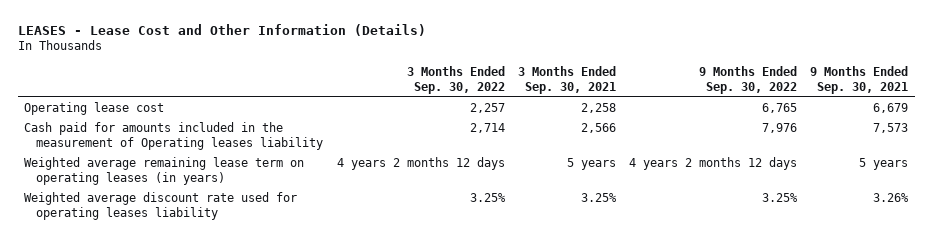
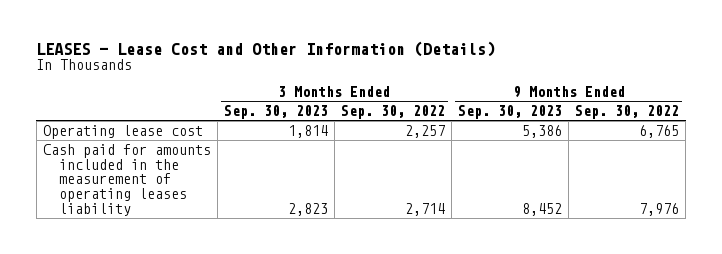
- | 3 Months Ended Sep. 30, 2022 | 3 Months Ended Sep. 30, 2021 | 9 Months Ended Sep. 30, 2022 | 9 Months Ended Sep. 30, 2021
+ | 3 Months Ended Sep. 30, 2023 | 3 Months Ended Sep. 30, 2022 | 9 Months Ended Sep. 30, 2023 | 9 Months Ended Sep. 30, 2022
- Cash paid for amounts included in the measurement of Operating leases liability | 2,714 | 2,566 | 7,976 | 7,573
- Weighted average remaining lease term on operating leases (in years) | 4 years 2 months 12 days | 5 years | 4 years 2 months 12 days | 5 years
- Weighted average discount rate used for operating leases liability | 3.25% | 3.25% | 3.25% | 3.26%
+ Cash paid for amounts included in the measurement of operating leases liability | 2,823 | 2,714 | 8,452 | 7,976

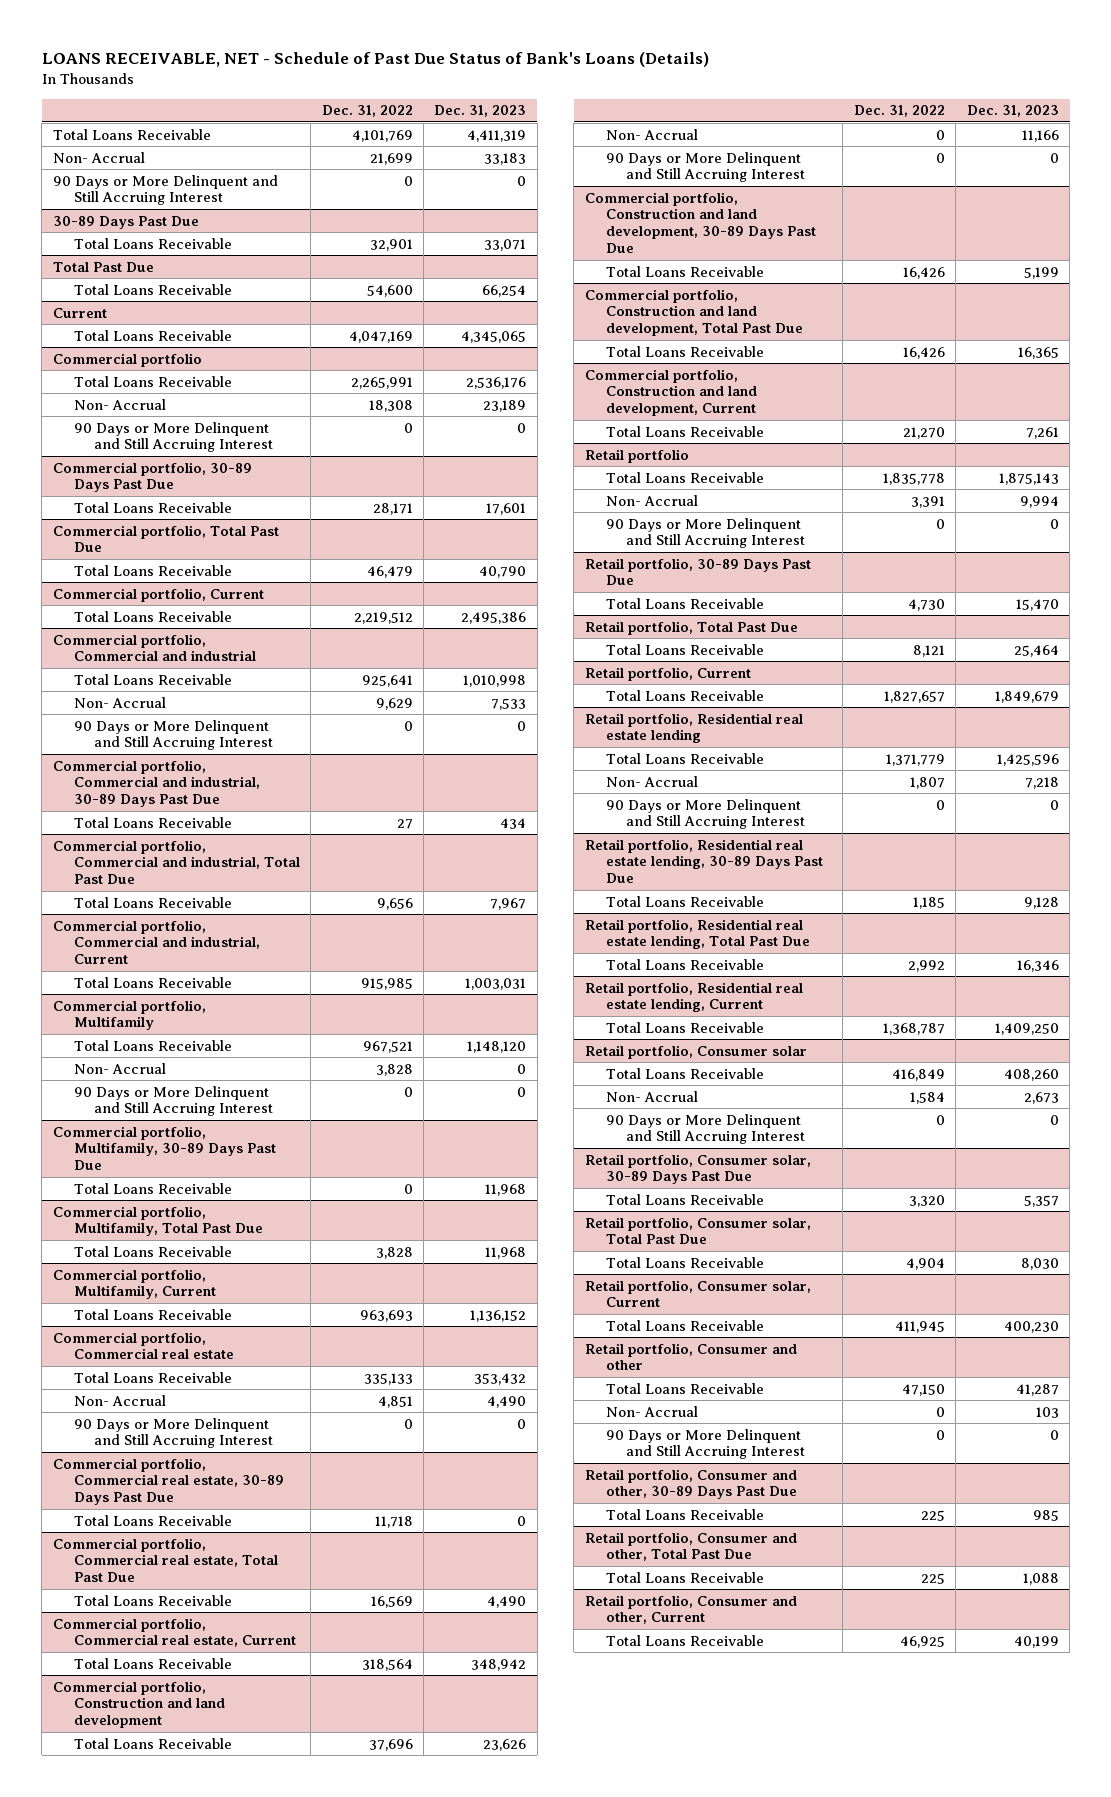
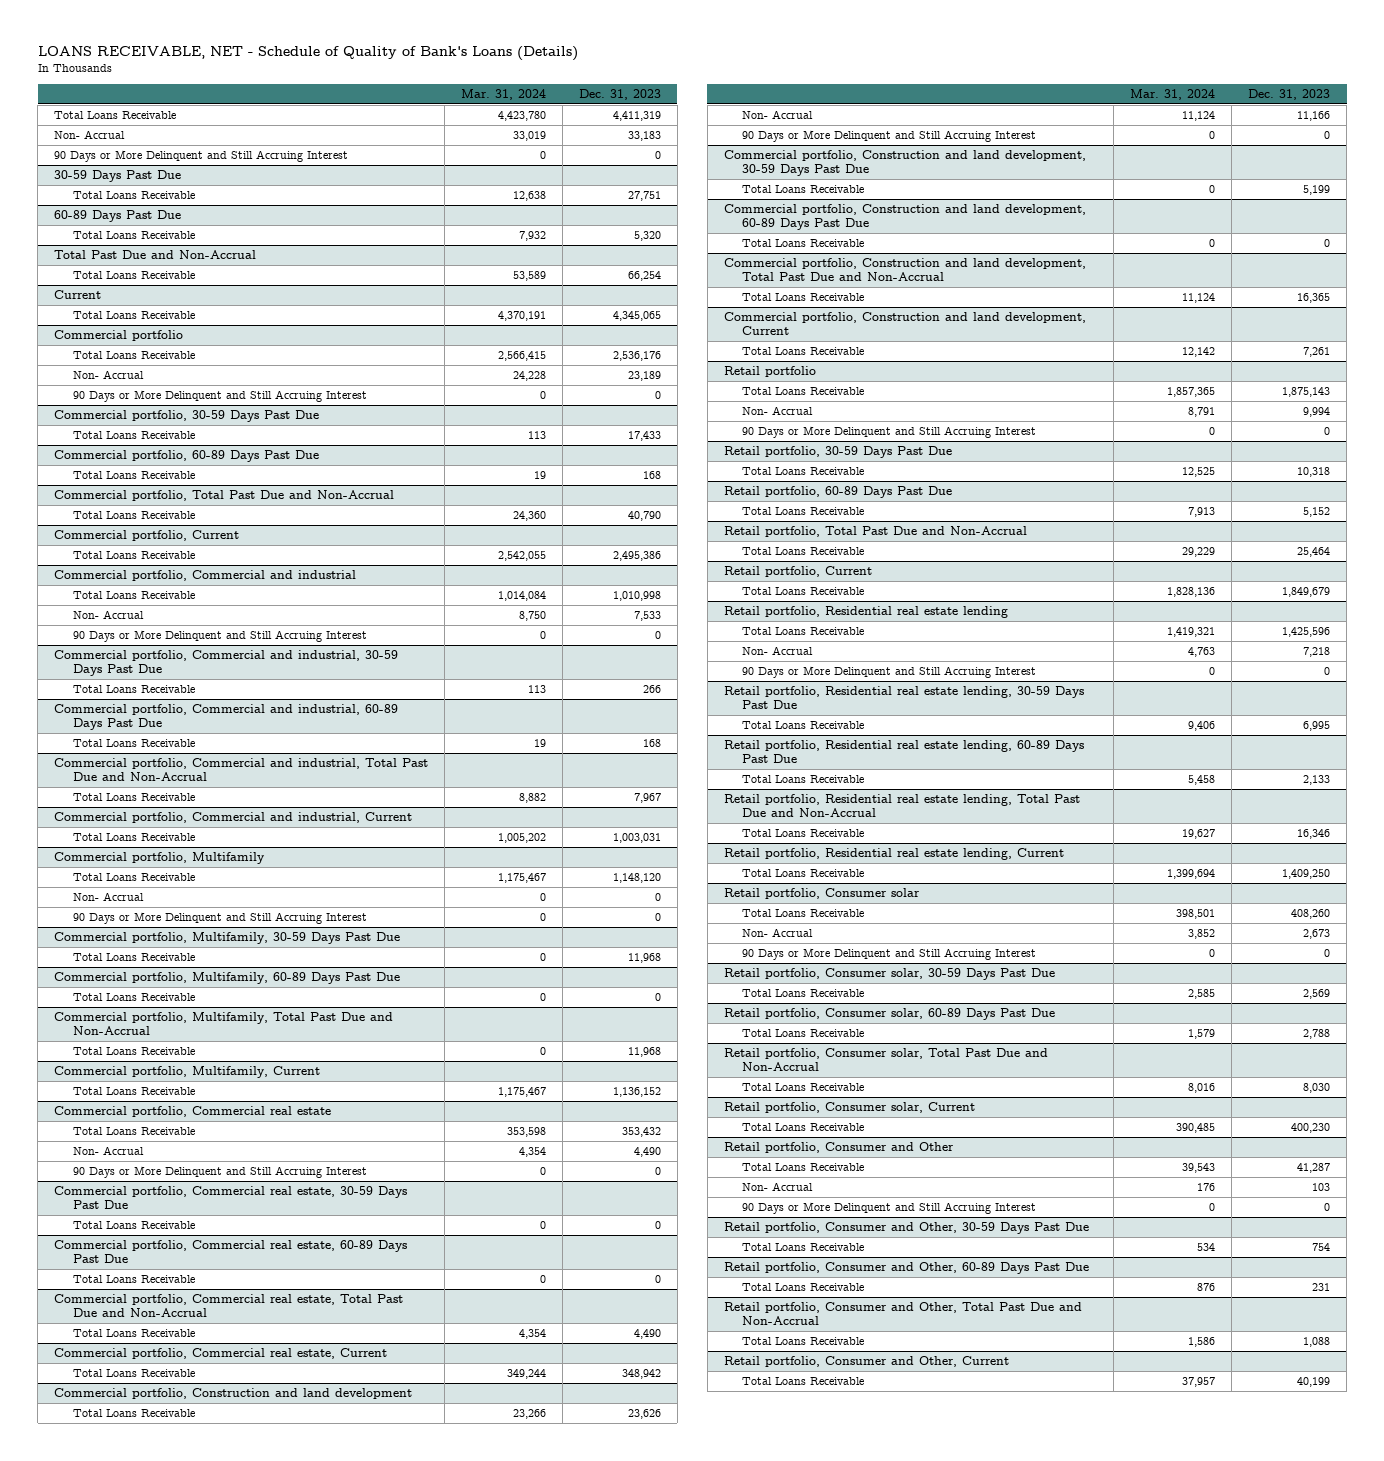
- LOANS RECEIVABLE, NET - Schedule of Past Due Status of Bank's Loans (Details)
+ LOANS RECEIVABLE, NET - Schedule of Quality of Bank's Loans (Details)
- | Dec. 31, 2022 | Dec. 31, 2023
+ | Mar. 31, 2024 | Dec. 31, 2023
- 30-89 Days Past Due
- Total Loans Receivable | 32,901 | 33,071
- Total Past Due
+ 30-59 Days Past Due
+ Total Loans Receivable | 12,638 | 27,751
+ 60-89 Days Past Due
+ Total Loans Receivable | 7,932 | 5,320
+ Total Past Due and Non-Accrual
- Commercial portfolio, 30-89 Days Past Due
- Total Loans Receivable | 28,171 | 17,601
- Commercial portfolio, Total Past Due
+ Commercial portfolio, 30-59 Days Past Due
+ Total Loans Receivable | 113 | 17,433
+ Commercial portfolio, 60-89 Days Past Due
+ Total Loans Receivable | 19 | 168
+ Commercial portfolio, Total Past Due and Non-Accrual
- Commercial portfolio, Commercial and industrial, 30-89 Days Past Due
- Total Loans Receivable | 27 | 434
- Commercial portfolio, Commercial and industrial, Total Past Due
+ Commercial portfolio, Commercial and industrial, 30-59 Days Past Due
+ Total Loans Receivable | 113 | 266
+ Commercial portfolio, Commercial and industrial, 60-89 Days Past Due
+ Total Loans Receivable | 19 | 168
+ Commercial portfolio, Commercial and industrial, Total Past Due and Non-Accrual
- Commercial portfolio, Multifamily, 30-89 Days Past Due
+ Commercial portfolio, Multifamily, 30-59 Days Past Due
- Commercial portfolio, Multifamily, Total Past Due
+ Commercial portfolio, Multifamily, 60-89 Days Past Due
+ Total Loans Receivable | 0 | 0
+ Commercial portfolio, Multifamily, Total Past Due and Non-Accrual
- Commercial portfolio, Commercial real estate, 30-89 Days Past Due
+ Commercial portfolio, Commercial real estate, 30-59 Days Past Due
- Commercial portfolio, Commercial real estate, Total Past Due
+ Commercial portfolio, Commercial real estate, 60-89 Days Past Due
+ Total Loans Receivable | 0 | 0
+ Commercial portfolio, Commercial real estate, Total Past Due and Non-Accrual
- Commercial portfolio, Construction and land development, 30-89 Days Past Due
+ Commercial portfolio, Construction and land development, 30-59 Days Past Due
- Commercial portfolio, Construction and land development, Total Past Due
+ Commercial portfolio, Construction and land development, 60-89 Days Past Due
+ Total Loans Receivable | 0 | 0
+ Commercial portfolio, Construction and land development, Total Past Due and Non-Accrual
- Retail portfolio, 30-89 Days Past Due
- Total Loans Receivable | 4,730 | 15,470
- Retail portfolio, Total Past Due
+ Retail portfolio, 30-59 Days Past Due
+ Total Loans Receivable | 12,525 | 10,318
+ Retail portfolio, 60-89 Days Past Due
+ Total Loans Receivable | 7,913 | 5,152
+ Retail portfolio, Total Past Due and Non-Accrual
- Retail portfolio, Residential real estate lending, 30-89 Days Past Due
- Total Loans Receivable | 1,185 | 9,128
- Retail portfolio, Residential real estate lending, Total Past Due
+ Retail portfolio, Residential real estate lending, 30-59 Days Past Due
+ Total Loans Receivable | 9,406 | 6,995
+ Retail portfolio, Residential real estate lending, 60-89 Days Past Due
+ Total Loans Receivable | 5,458 | 2,133
+ Retail portfolio, Residential real estate lending, Total Past Due and Non-Accrual
- Retail portfolio, Consumer solar, 30-89 Days Past Due
- Total Loans Receivable | 3,320 | 5,357
- Retail portfolio, Consumer solar, Total Past Due
+ Retail portfolio, Consumer solar, 30-59 Days Past Due
+ Total Loans Receivable | 2,585 | 2,569
+ Retail portfolio, Consumer solar, 60-89 Days Past Due
+ Total Loans Receivable | 1,579 | 2,788
+ Retail portfolio, Consumer solar, Total Past Due and Non-Accrual
- Retail portfolio, Consumer and other
+ Retail portfolio, Consumer and Other
- Retail portfolio, Consumer and other, 30-89 Days Past Due
- Total Loans Receivable | 225 | 985
- Retail portfolio, Consumer and other, Total Past Due
+ Retail portfolio, Consumer and Other, 30-59 Days Past Due
+ Total Loans Receivable | 534 | 754
+ Retail portfolio, Consumer and Other, 60-89 Days Past Due
+ Total Loans Receivable | 876 | 231
+ Retail portfolio, Consumer and Other, Total Past Due and Non-Accrual
- Retail portfolio, Consumer and other, Current
+ Retail portfolio, Consumer and Other, Current

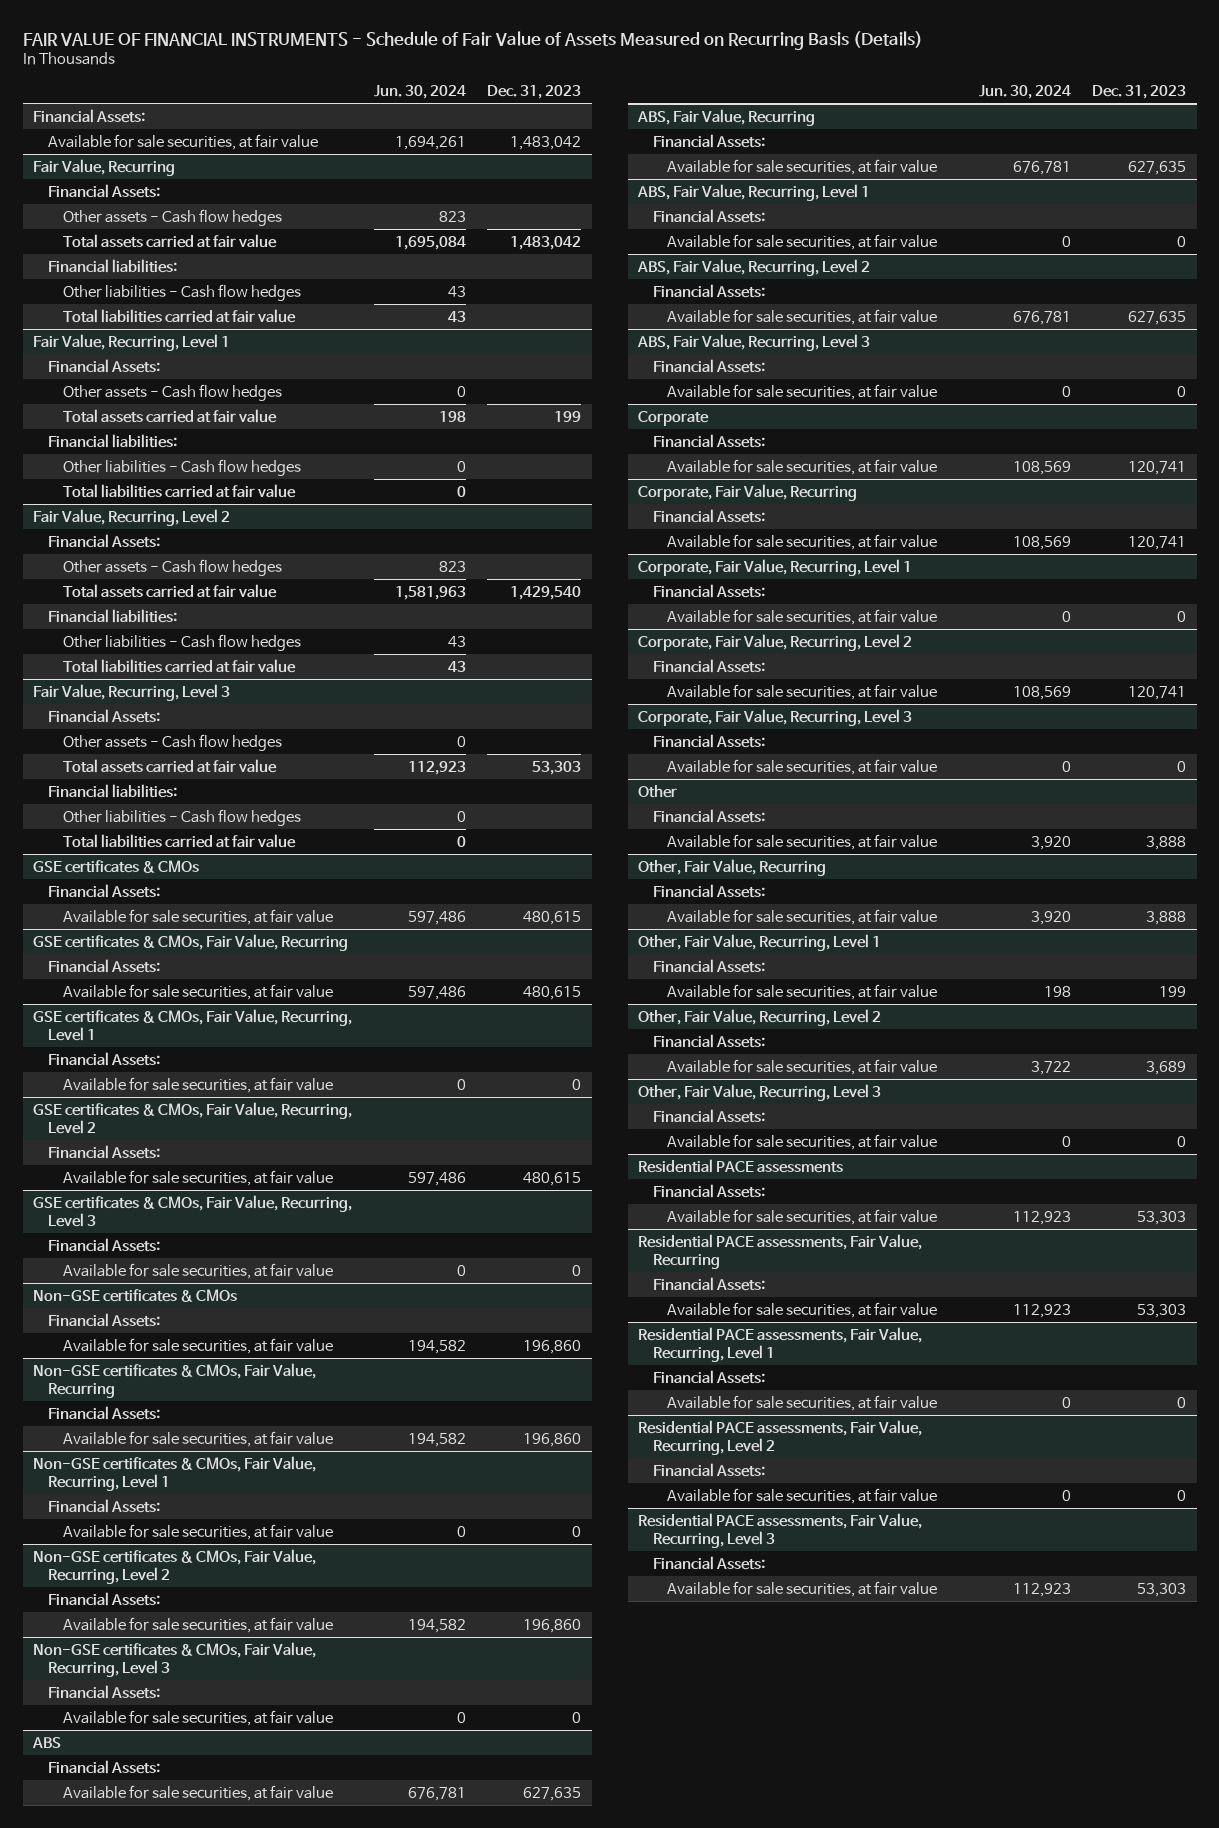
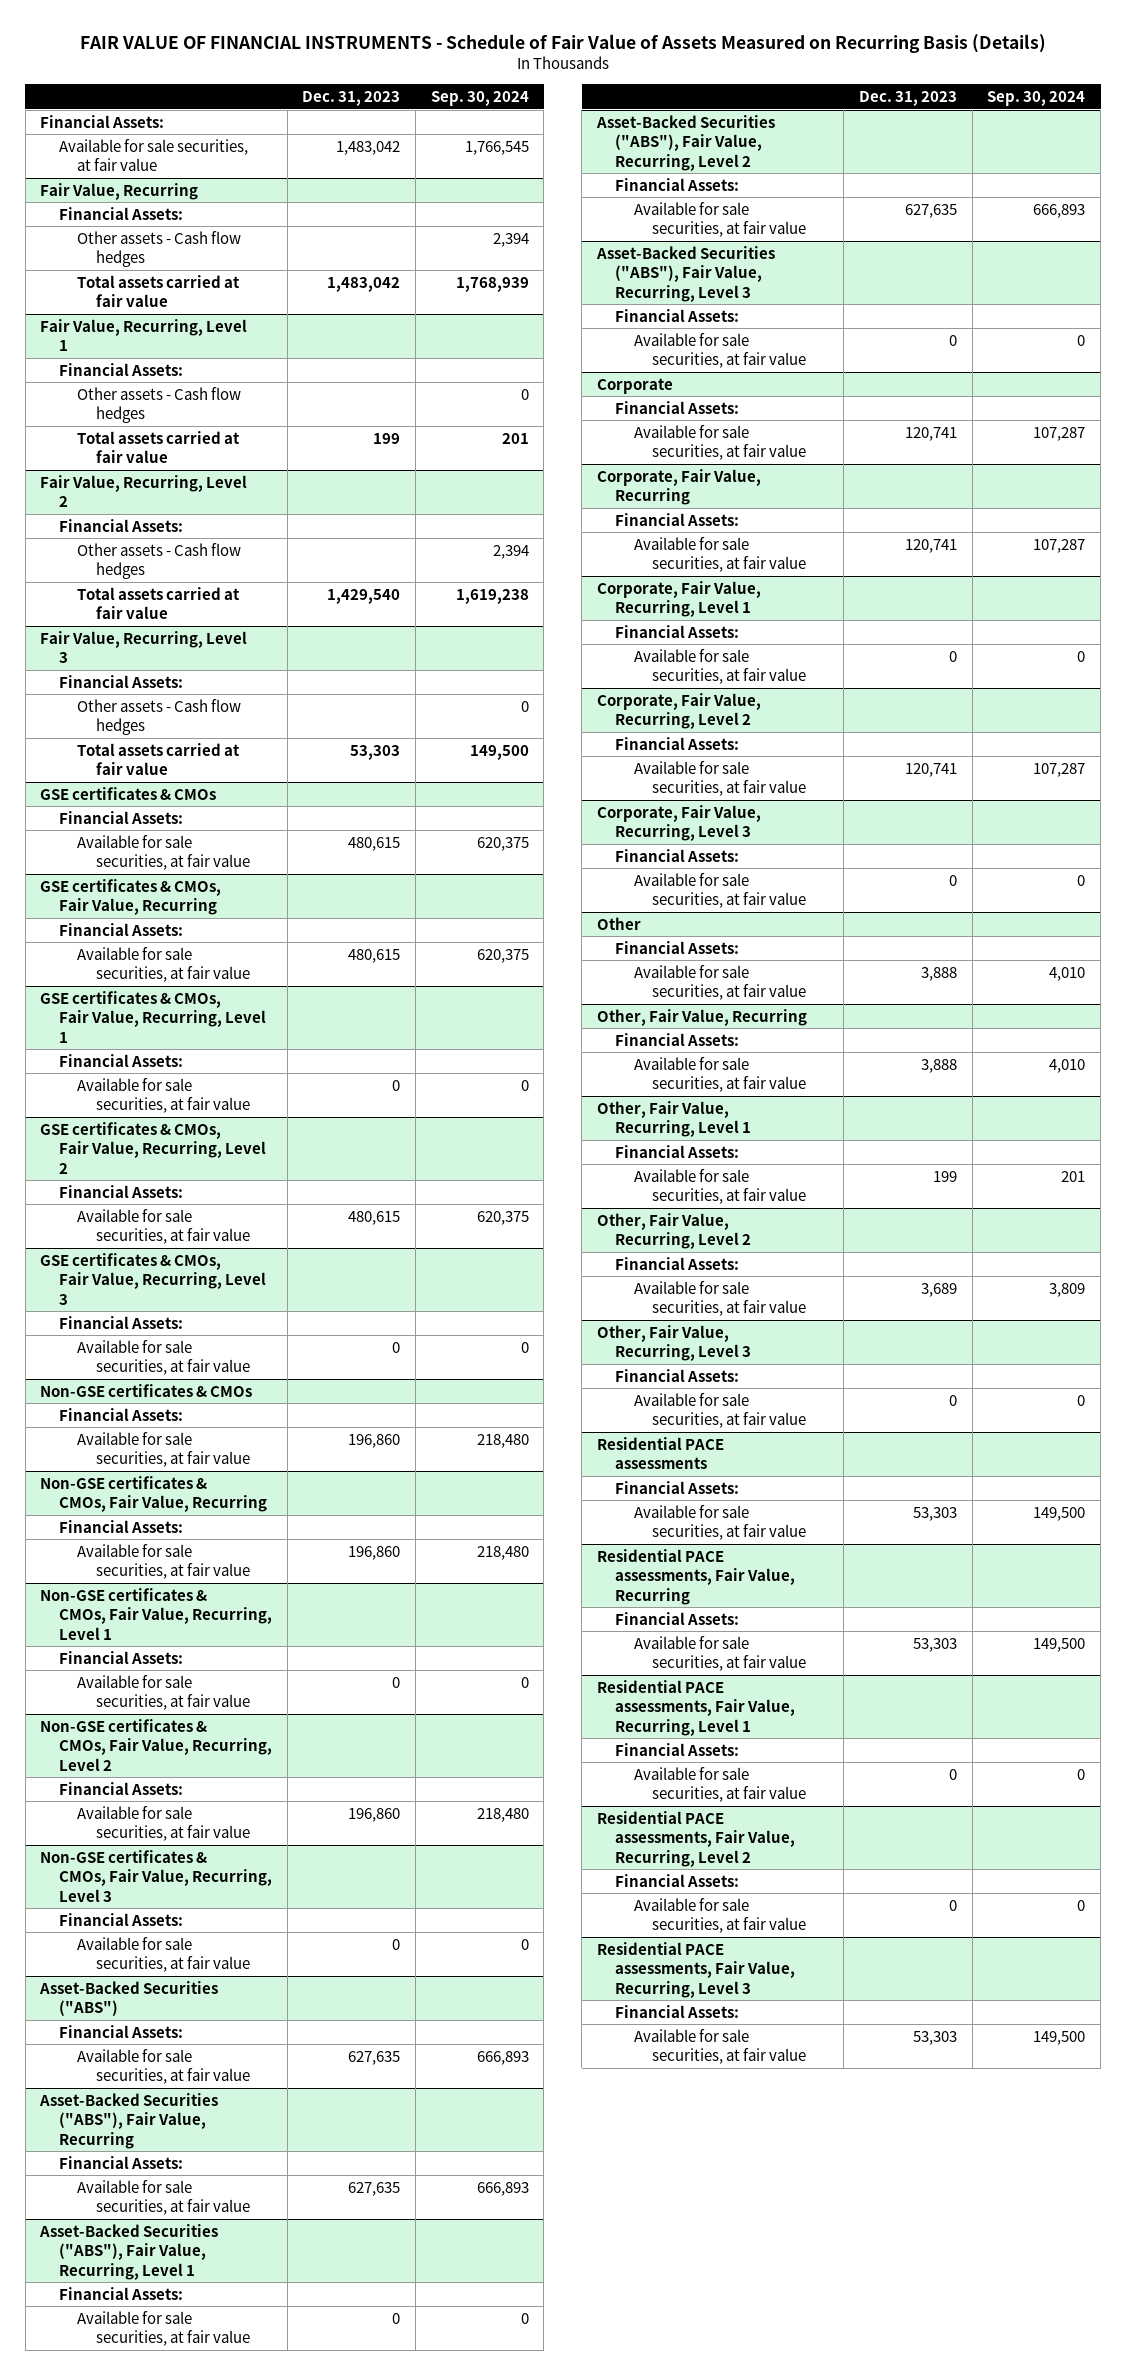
- | Jun. 30, 2024 | Dec. 31, 2023
+ | Dec. 31, 2023 | Sep. 30, 2024
@ Fair Value, Recurring
- Financial liabilities:
- Other liabilities - Cash flow hedges | 43 |
- Total liabilities carried at fair value | 43 |
@ Fair Value, Recurring, Level 1
- Financial liabilities:
- Other liabilities - Cash flow hedges | 0 |
- Total liabilities carried at fair value | 0 |
@ Fair Value, Recurring, Level 2
- Financial liabilities:
- Other liabilities - Cash flow hedges | 43 |
- Total liabilities carried at fair value | 43 |
@ Fair Value, Recurring, Level 3
- Financial liabilities:
- Other liabilities - Cash flow hedges | 0 |
- Total liabilities carried at fair value | 0 |
- ABS
+ Asset-Backed Securities ("ABS")
- ABS, Fair Value, Recurring
+ Asset-Backed Securities ("ABS"), Fair Value, Recurring
- ABS, Fair Value, Recurring, Level 1
+ Asset-Backed Securities ("ABS"), Fair Value, Recurring, Level 1
- ABS, Fair Value, Recurring, Level 2
+ Asset-Backed Securities ("ABS"), Fair Value, Recurring, Level 2
- ABS, Fair Value, Recurring, Level 3
+ Asset-Backed Securities ("ABS"), Fair Value, Recurring, Level 3

